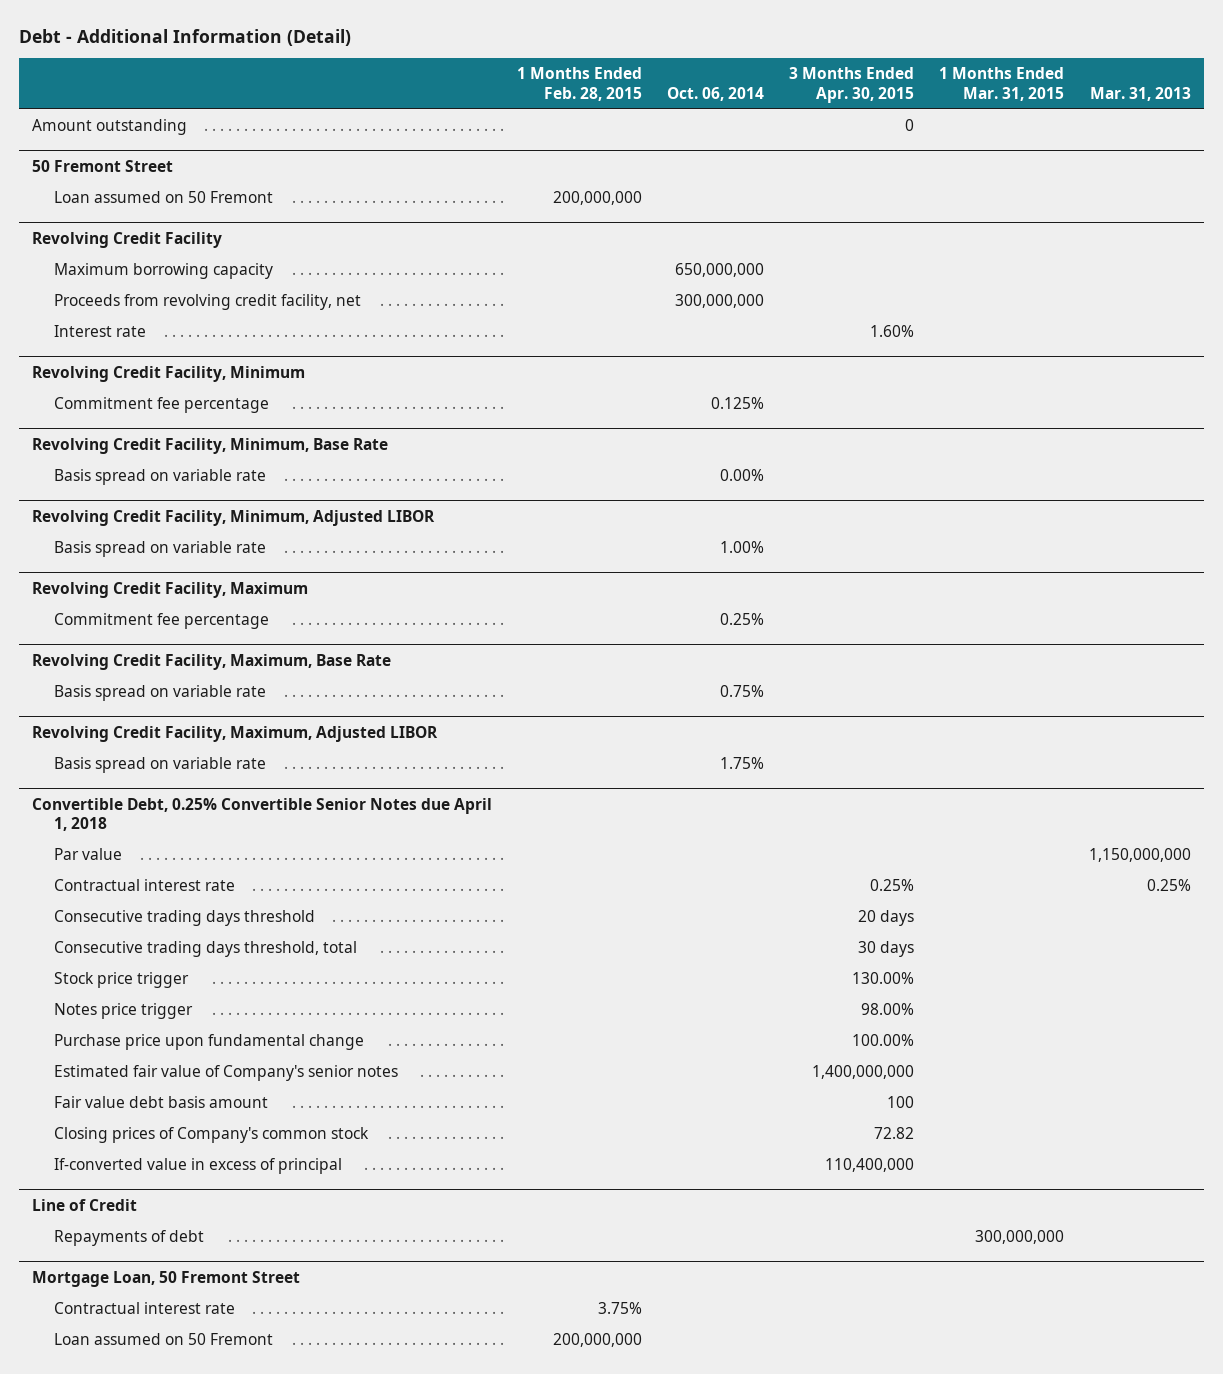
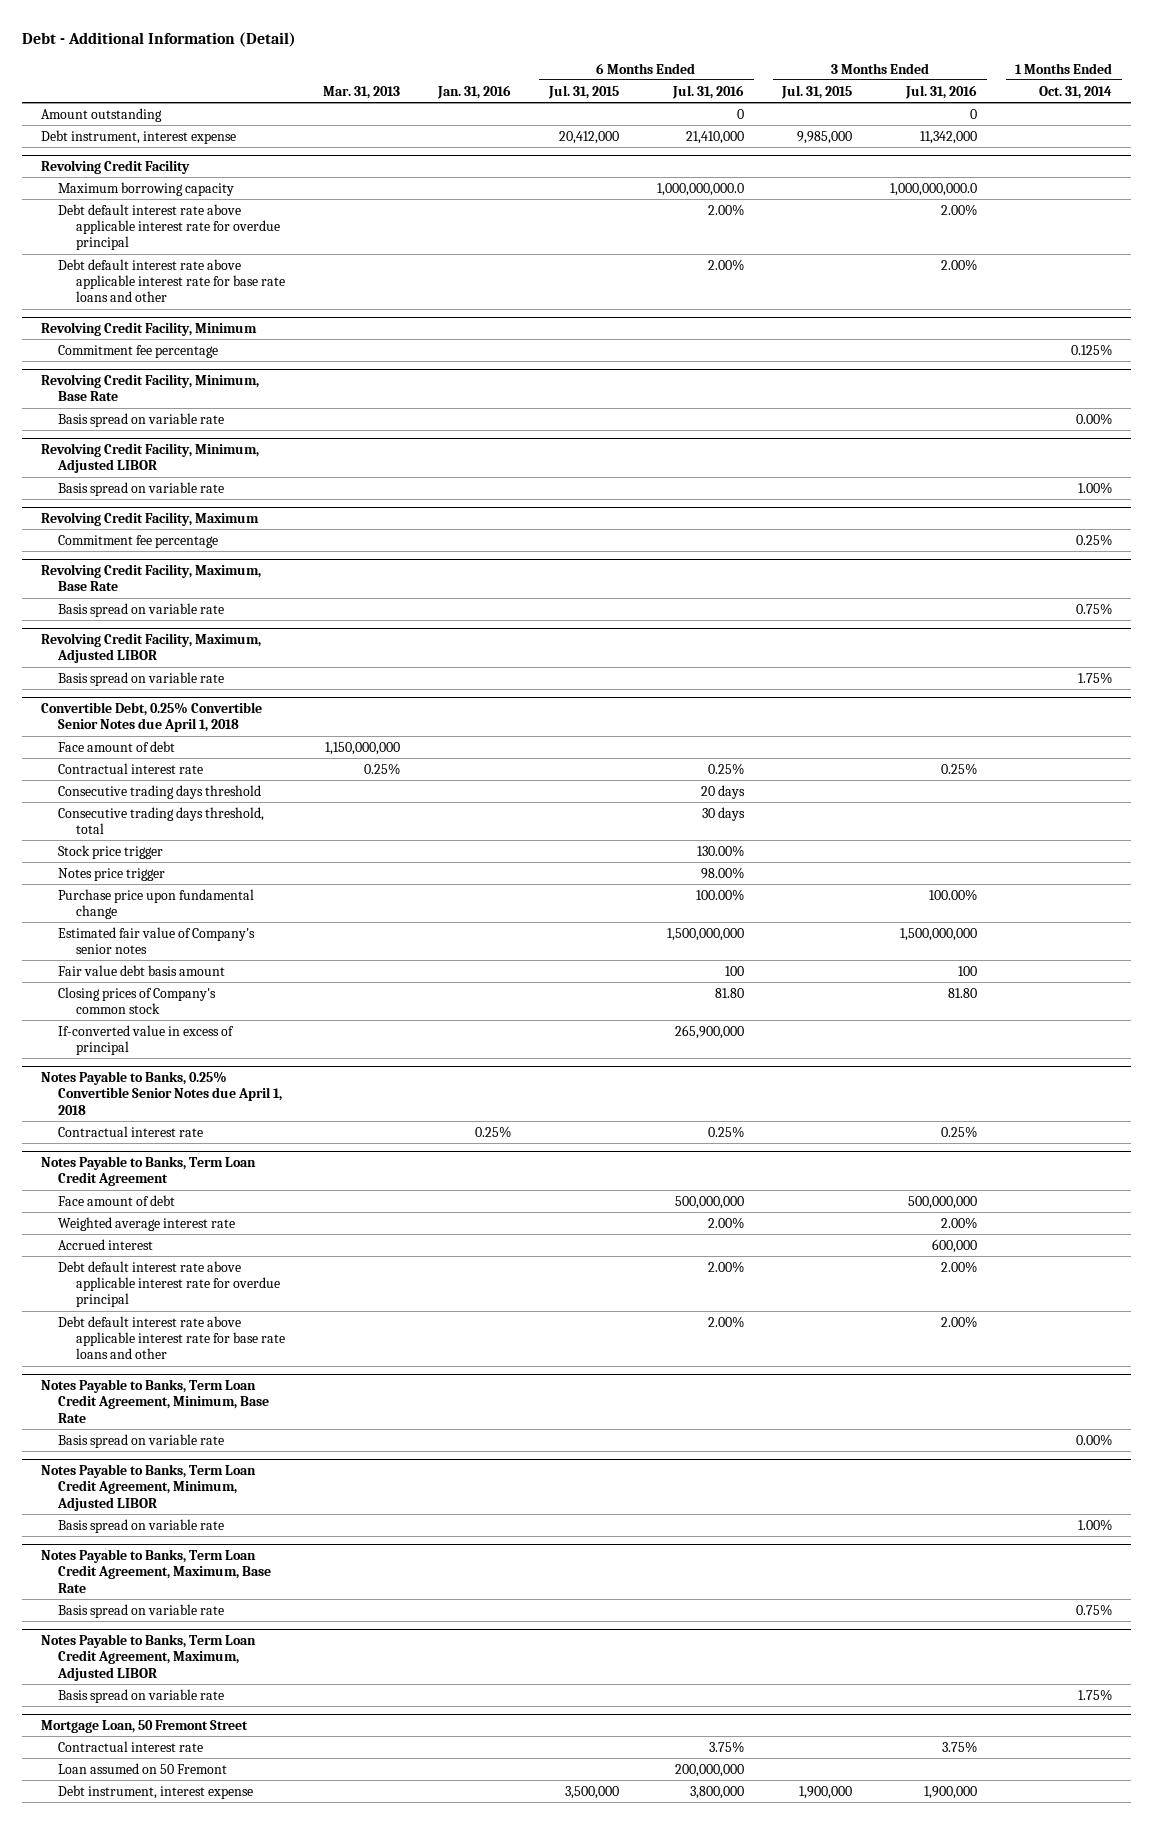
- | 1 Months Ended Feb. 28, 2015 | Oct. 06, 2014 | 3 Months Ended Apr. 30, 2015 | 1 Months Ended Mar. 31, 2015 | Mar. 31, 2013
+ | Mar. 31, 2013 | Jan. 31, 2016 | 6 Months Ended Jul. 31, 2015 | 6 Months Ended Jul. 31, 2016 | 3 Months Ended Jul. 31, 2015 | 3 Months Ended Jul. 31, 2016 | 1 Months Ended Oct. 31, 2014
- 50 Fremont Street
- Loan assumed on 50 Fremont | 200,000,000 | | | |
+ Debt instrument, interest expense | | | 20,412,000 | 21,410,000 | 9,985,000 | 11,342,000 |
@ Revolving Credit Facility
- Proceeds from revolving credit facility, net | | 300,000,000 | | |
- Interest rate | | | 1.60% | |
+ Debt default interest rate above applicable interest rate for overdue principal | | | | 2.00% | | 2.00% |
+ Debt default interest rate above applicable interest rate for base rate loans and other | | | | 2.00% | | 2.00% |
@ Convertible Debt, 0.25% Convertible Senior Notes due April 1, 2018
- Par value | | | | | 1,150,000,000
+ Face amount of debt | 1,150,000,000 | | | | | |
- Line of Credit
- Repayments of debt | | | | 300,000,000 |
+ Notes Payable to Banks, 0.25% Convertible Senior Notes due April 1, 2018
+ Contractual interest rate | | 0.25% | | 0.25% | | 0.25% |
+ Notes Payable to Banks, Term Loan Credit Agreement
+ Face amount of debt | | | | 500,000,000 | | 500,000,000 |
+ Weighted average interest rate | | | | 2.00% | | 2.00% |
+ Accrued interest | | | | | | 600,000 |
+ Debt default interest rate above applicable interest rate for overdue principal | | | | 2.00% | | 2.00% |
+ Debt default interest rate above applicable interest rate for base rate loans and other | | | | 2.00% | | 2.00% |
+ Notes Payable to Banks, Term Loan Credit Agreement, Minimum, Base Rate
+ Basis spread on variable rate | | | | | | | 0.00%
+ Notes Payable to Banks, Term Loan Credit Agreement, Minimum, Adjusted LIBOR
+ Basis spread on variable rate | | | | | | | 1.00%
+ Notes Payable to Banks, Term Loan Credit Agreement, Maximum, Base Rate
+ Basis spread on variable rate | | | | | | | 0.75%
+ Notes Payable to Banks, Term Loan Credit Agreement, Maximum, Adjusted LIBOR
+ Basis spread on variable rate | | | | | | | 1.75%
@ Mortgage Loan, 50 Fremont Street
+ Debt instrument, interest expense | | | 3,500,000 | 3,800,000 | 1,900,000 | 1,900,000 |

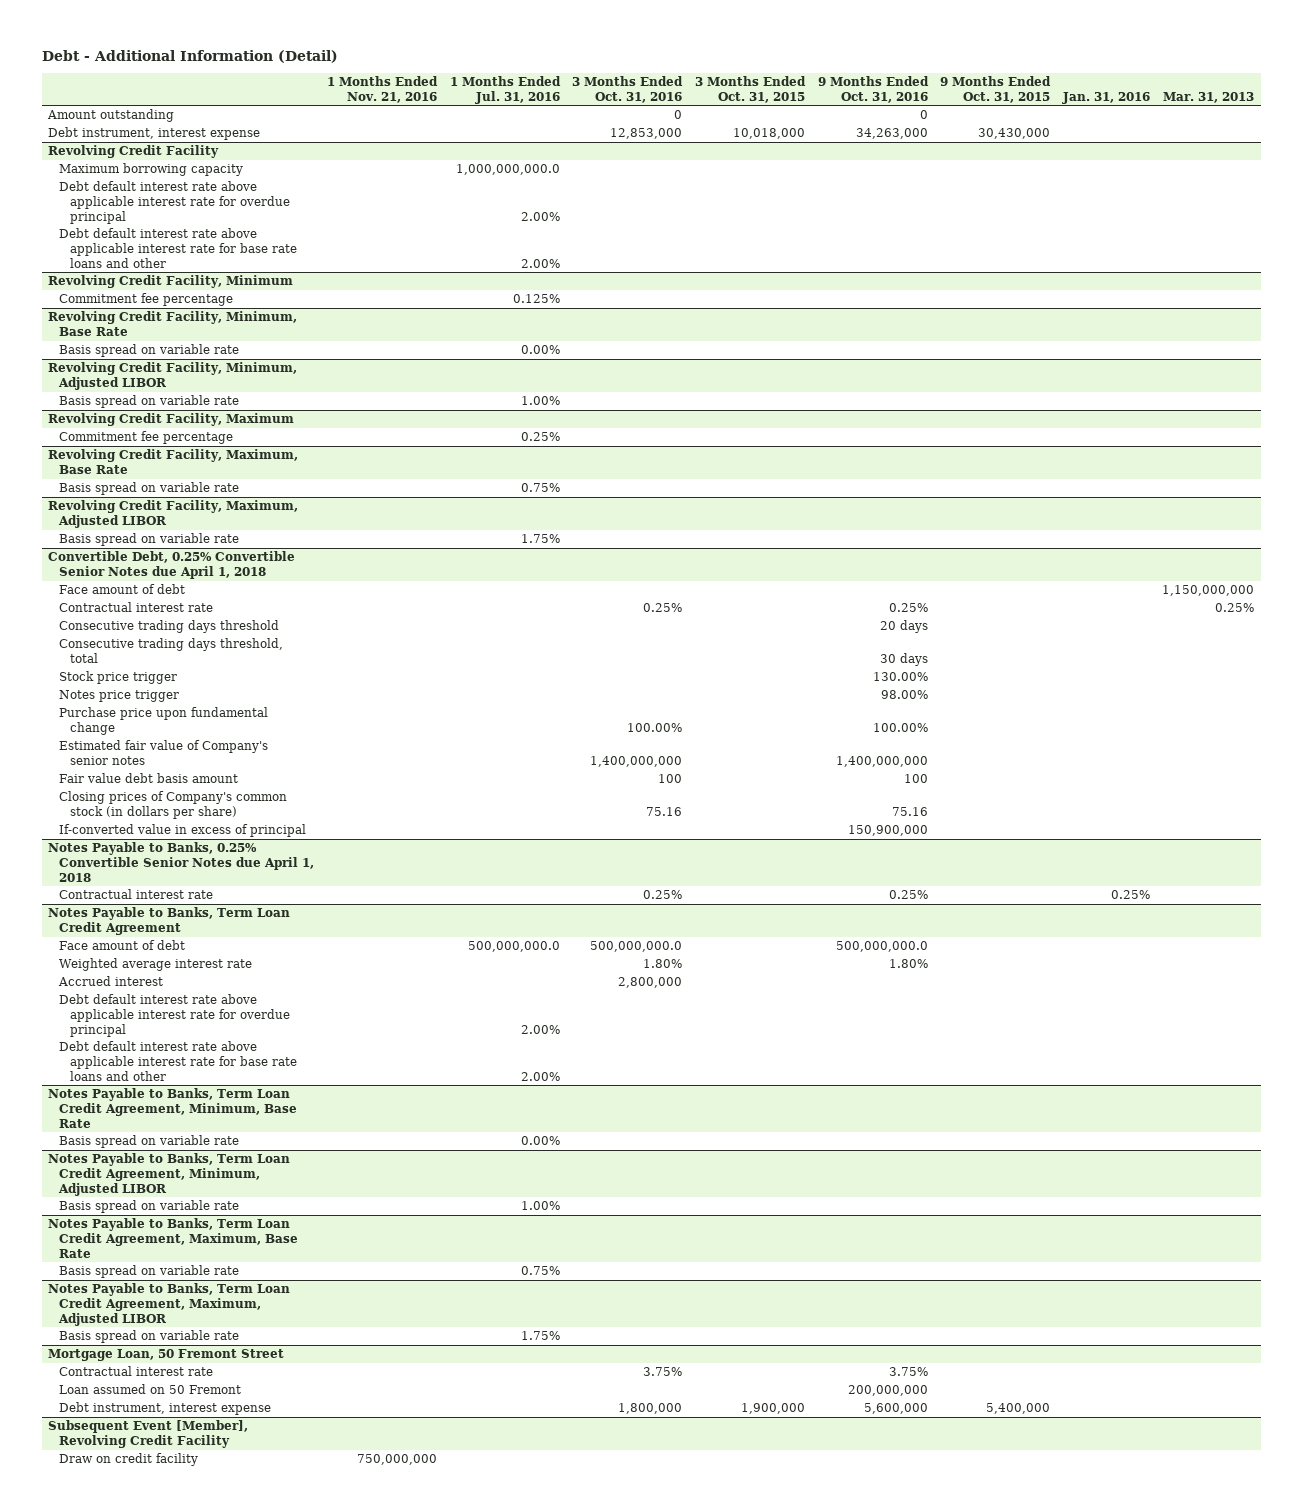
- | Mar. 31, 2013 | Jan. 31, 2016 | 6 Months Ended Jul. 31, 2015 | 6 Months Ended Jul. 31, 2016 | 3 Months Ended Jul. 31, 2015 | 3 Months Ended Jul. 31, 2016 | 1 Months Ended Oct. 31, 2014
+ | 1 Months Ended Nov. 21, 2016 | 1 Months Ended Jul. 31, 2016 | 3 Months Ended Oct. 31, 2016 | 3 Months Ended Oct. 31, 2015 | 9 Months Ended Oct. 31, 2016 | 9 Months Ended Oct. 31, 2015 | Jan. 31, 2016 | Mar. 31, 2013
@ Convertible Debt, 0.25% Convertible Senior Notes due April 1, 2018
- Closing prices of Company's common stock | | | | 81.80 | | 81.80 |
+ Closing prices of Company's common stock (in dollars per share) | | | 75.16 | | 75.16 | | |
+ Subsequent Event [Member], Revolving Credit Facility
+ Draw on credit facility | 750,000,000 | | | | | | |

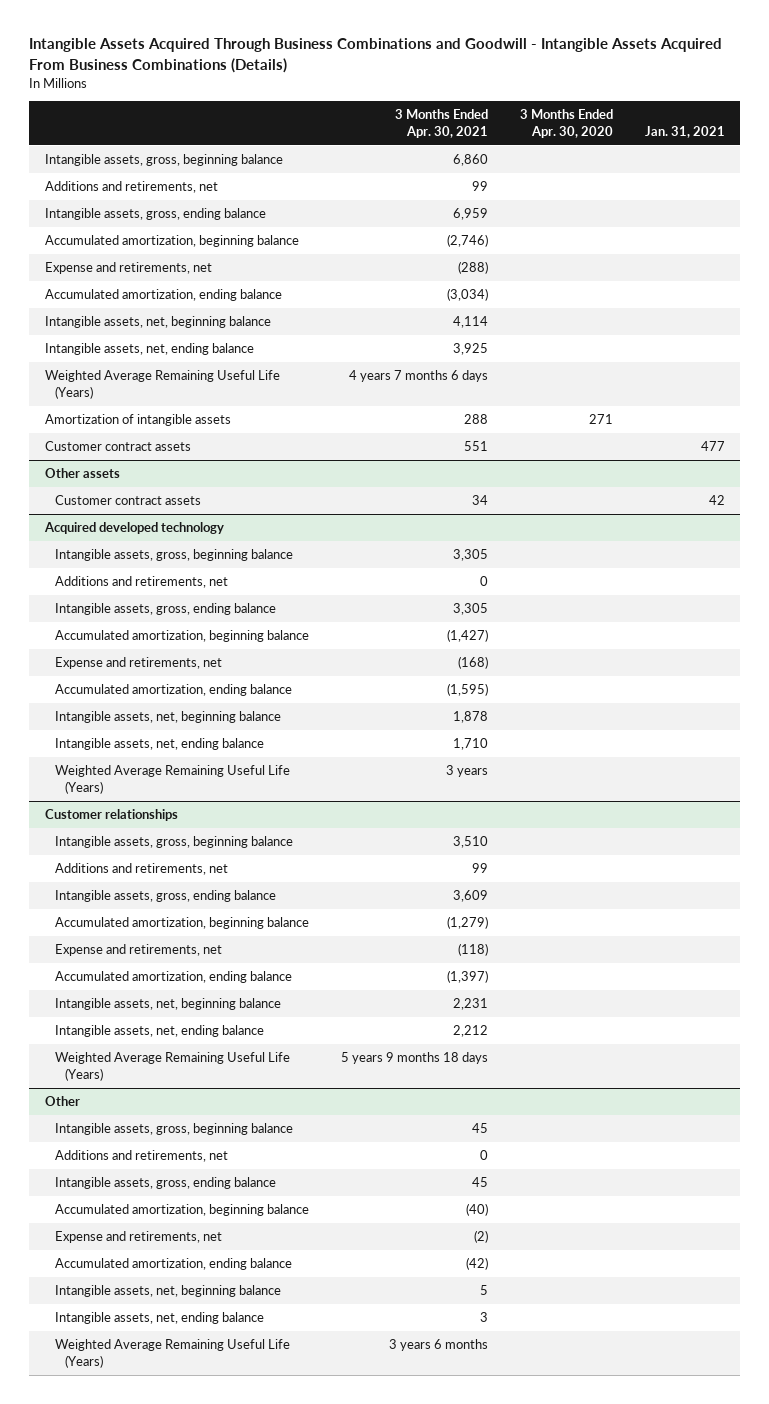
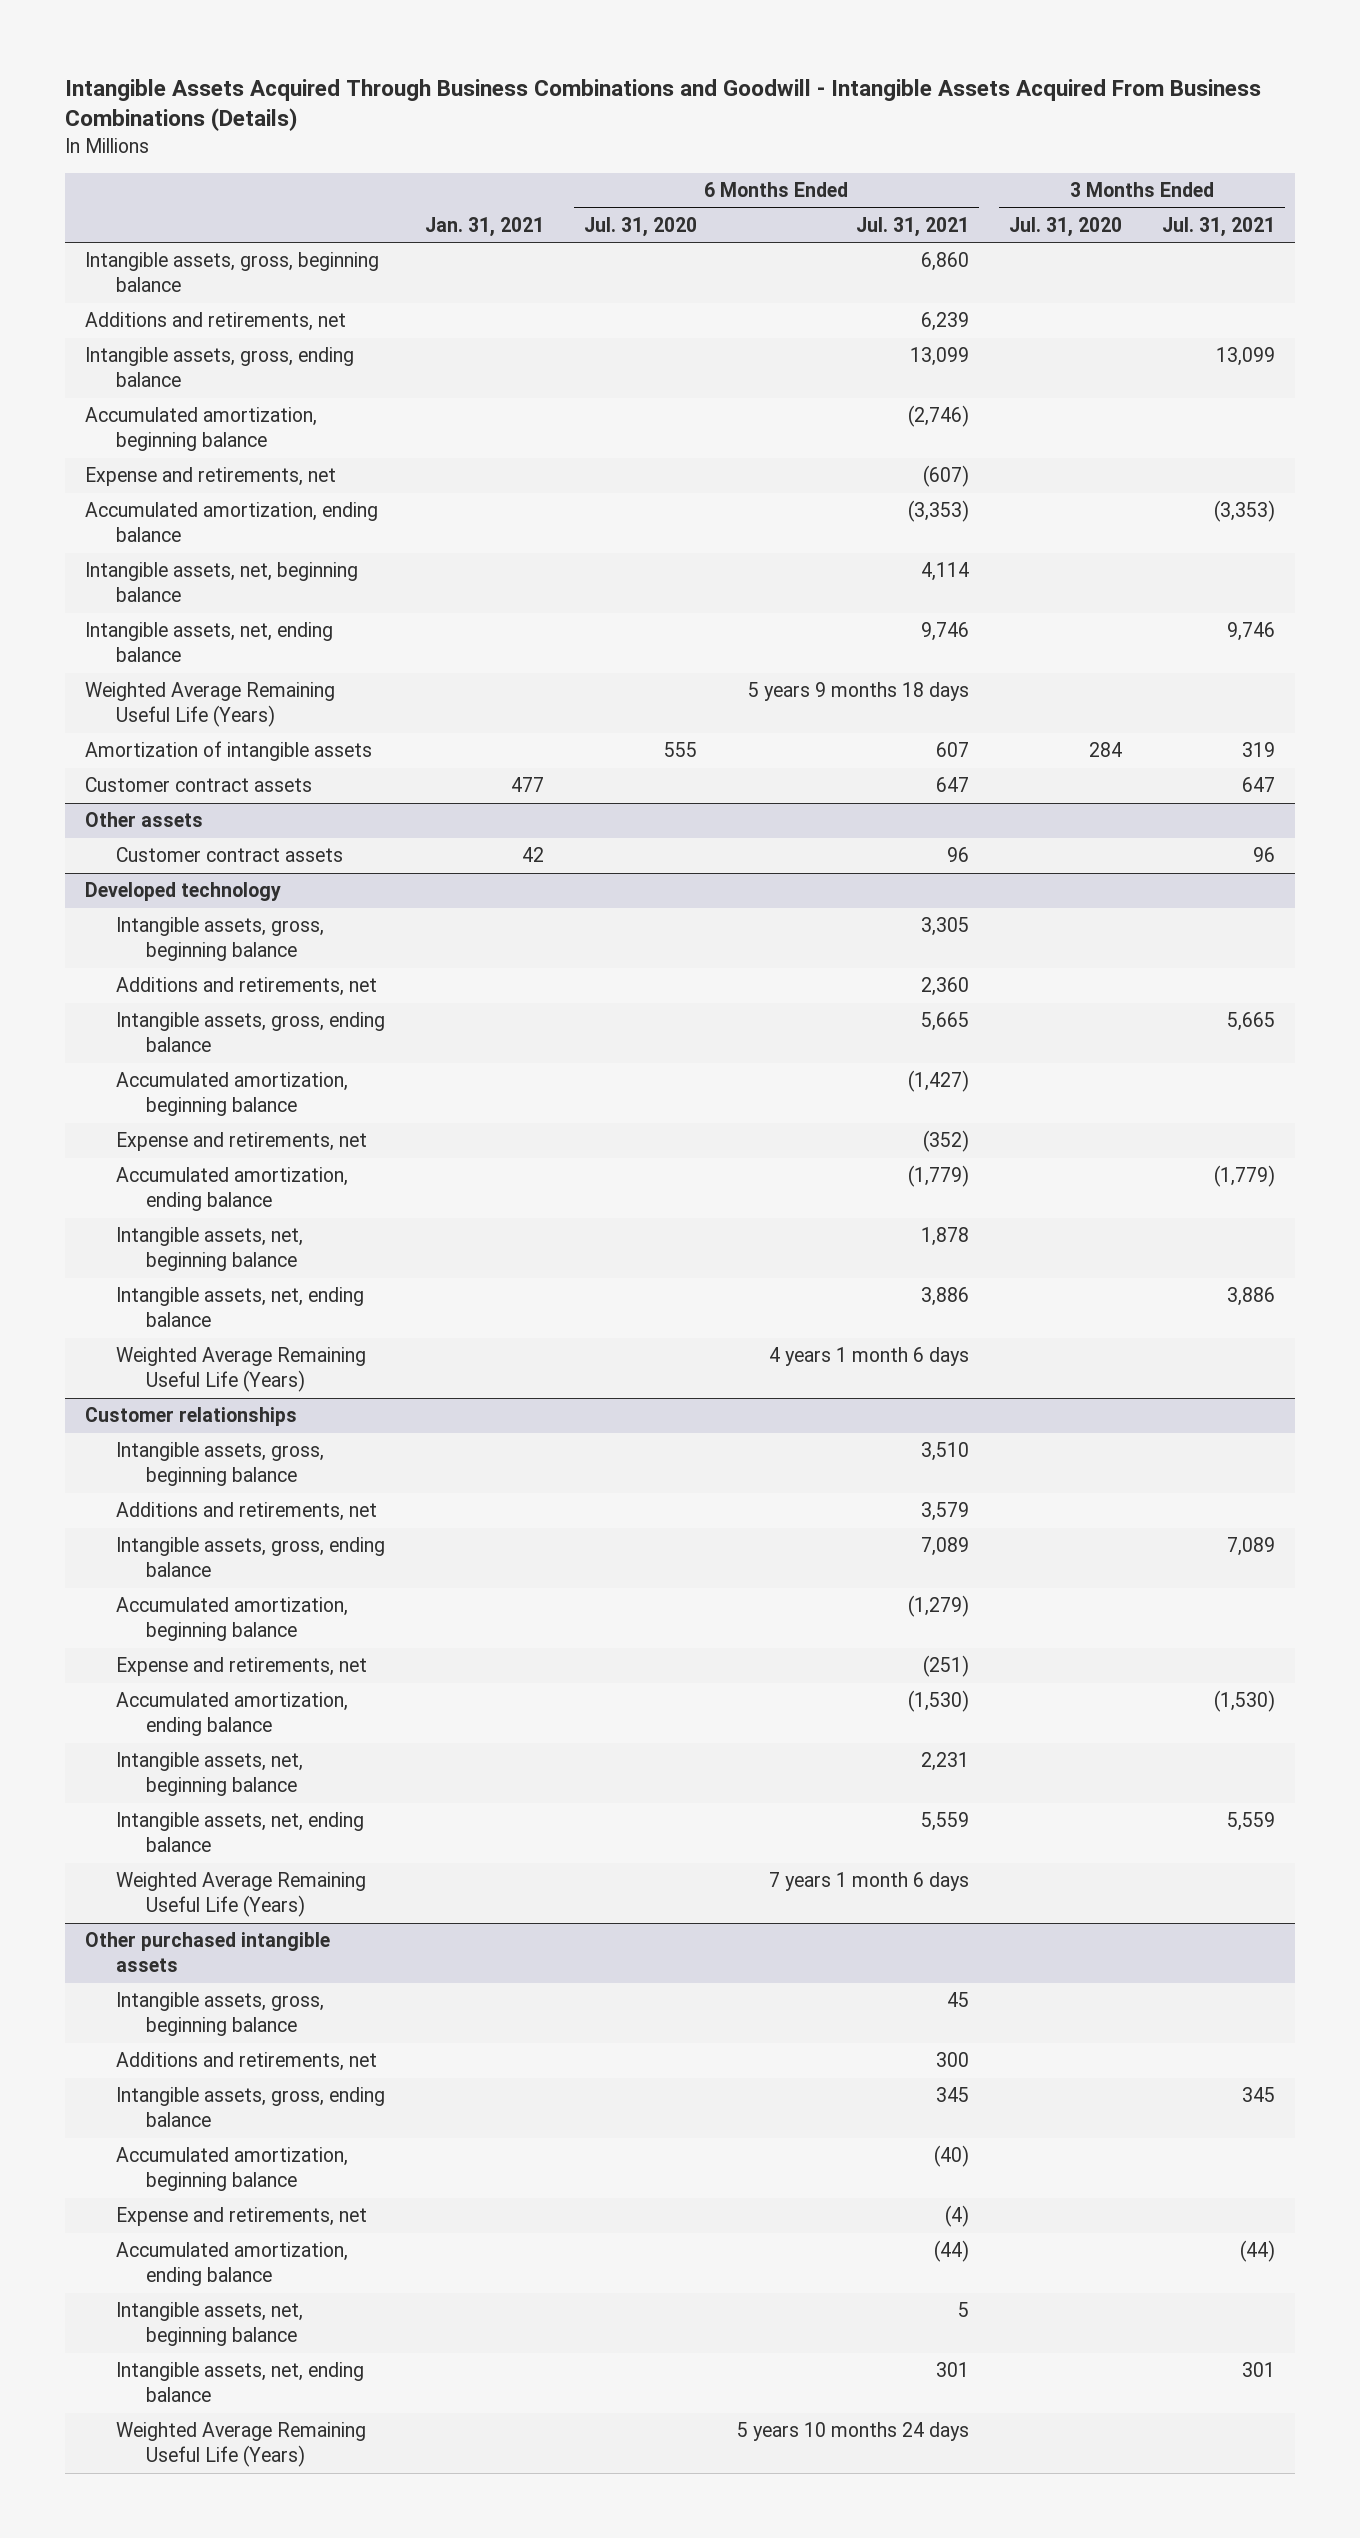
- | 3 Months Ended Apr. 30, 2021 | 3 Months Ended Apr. 30, 2020 | Jan. 31, 2021
+ | Jan. 31, 2021 | 6 Months Ended Jul. 31, 2020 | 6 Months Ended Jul. 31, 2021 | 3 Months Ended Jul. 31, 2020 | 3 Months Ended Jul. 31, 2021
- Acquired developed technology
+ Developed technology
- Other
+ Other purchased intangible assets

